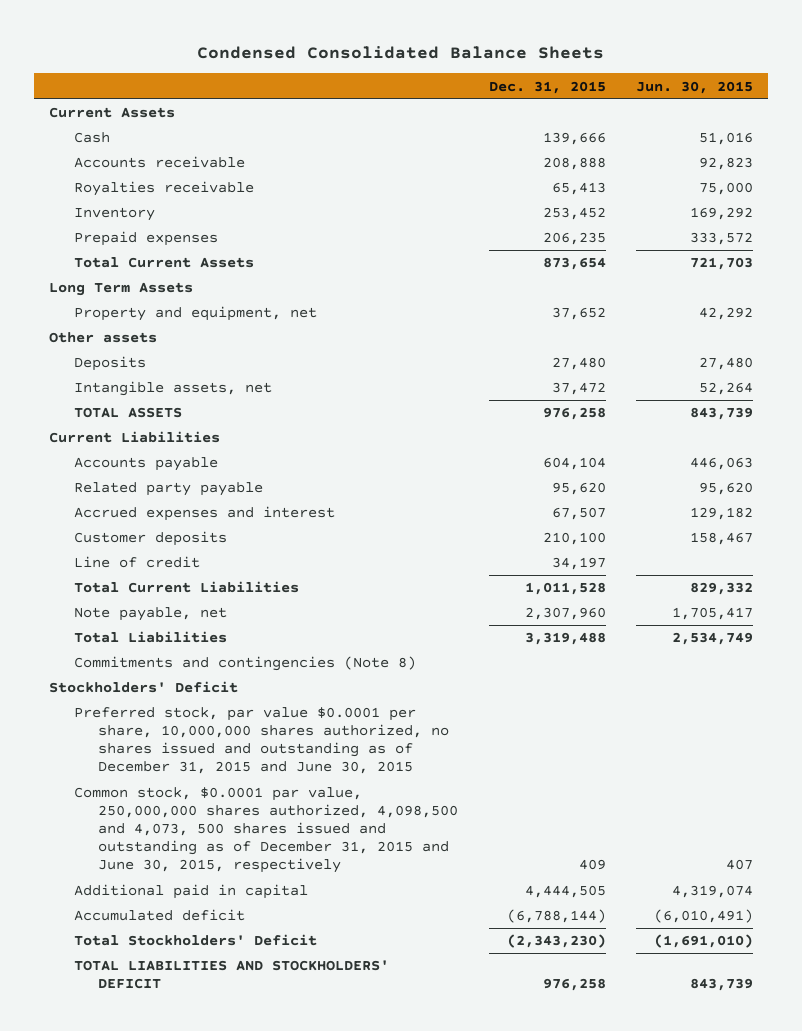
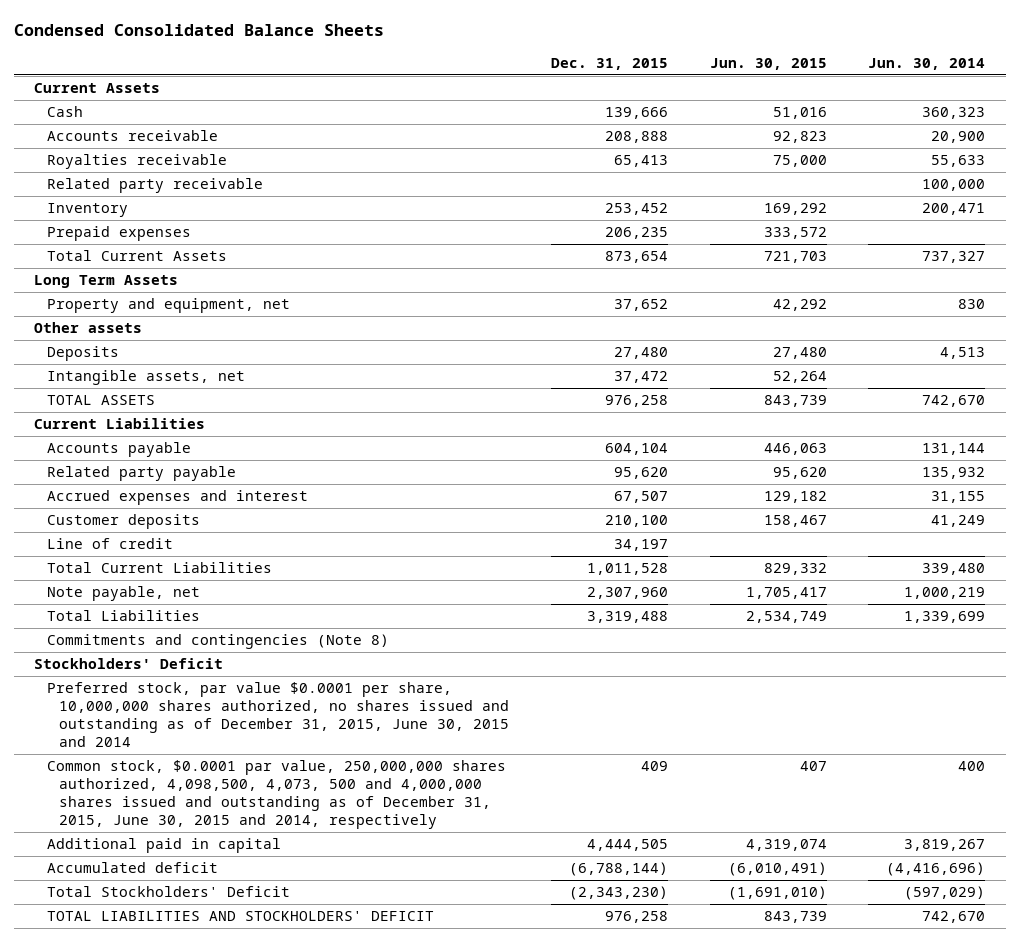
- | Dec. 31, 2015 | Jun. 30, 2015
+ | Dec. 31, 2015 | Jun. 30, 2015 | Jun. 30, 2014
+ Related party receivable | | | 100,000
- Preferred stock, par value $0.0001 per share, 10,000,000 shares authorized, no shares issued and outstanding as of December 31, 2015 and June 30, 2015
- Common stock, $0.0001 par value, 250,000,000 shares authorized, 4,098,500 and 4,073, 500 shares issued and outstanding as of December 31, 2015 and June 30, 2015, respectively | 409 | 407
+ Preferred stock, par value $0.0001 per share, 10,000,000 shares authorized, no shares issued and outstanding as of December 31, 2015, June 30, 2015 and 2014
+ Common stock, $0.0001 par value, 250,000,000 shares authorized, 4,098,500, 4,073, 500 and 4,000,000 shares issued and outstanding as of December 31, 2015, June 30, 2015 and 2014, respectively | 409 | 407 | 400

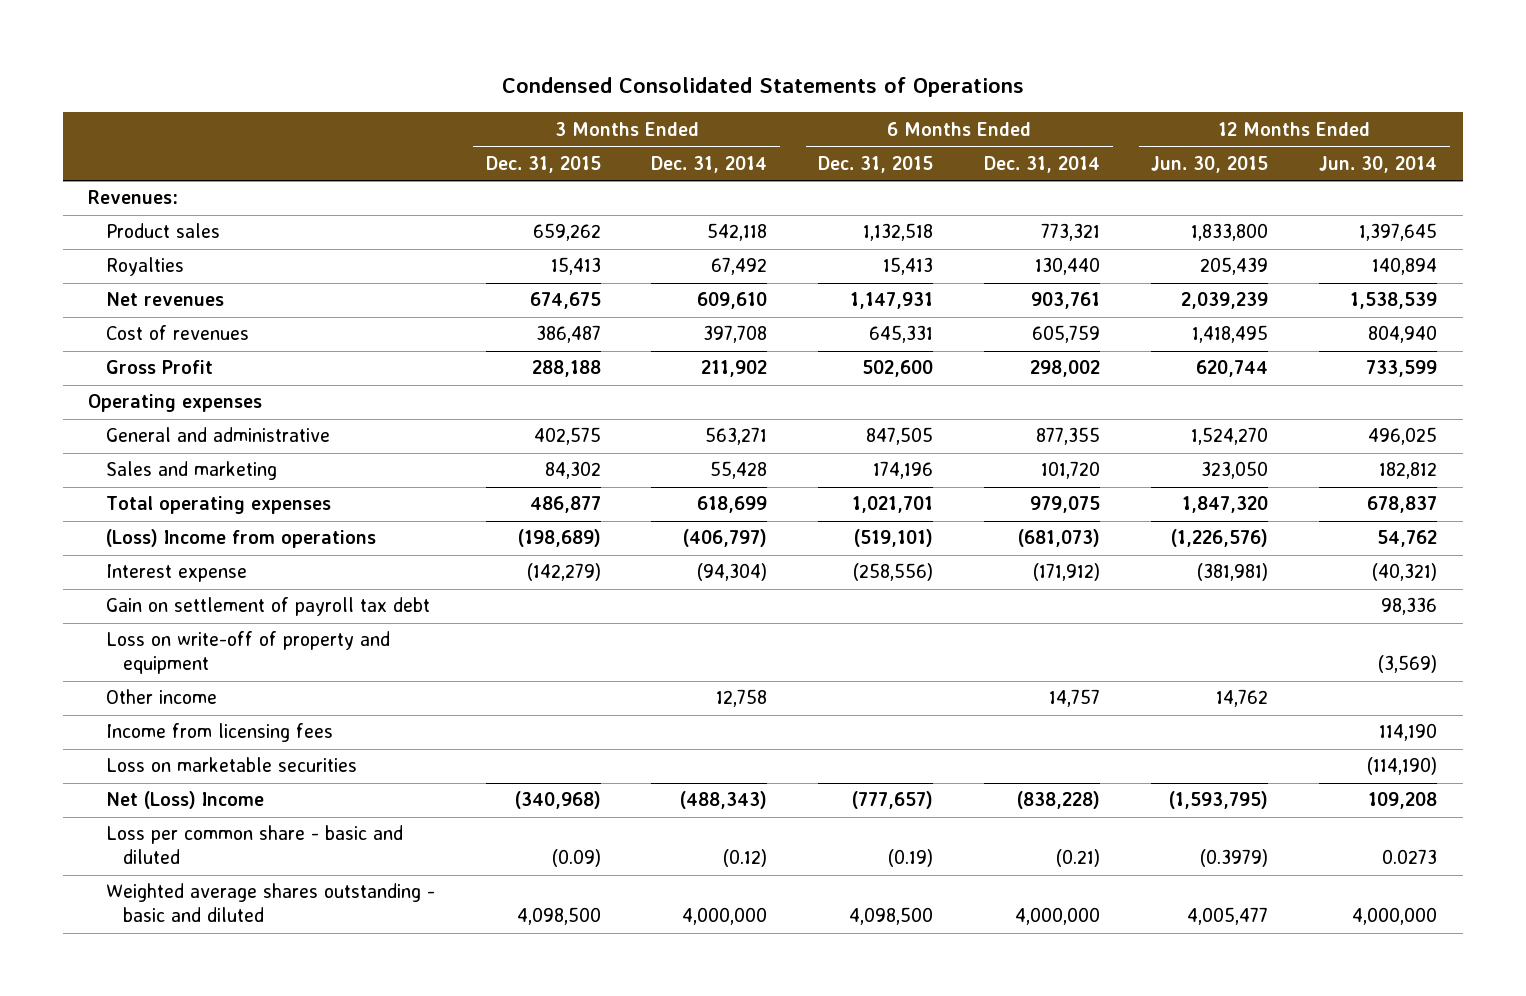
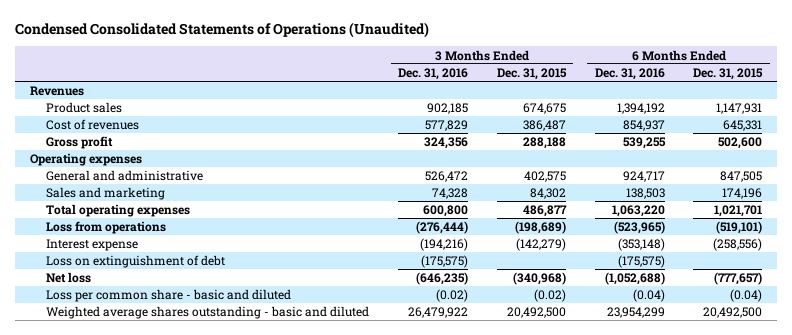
- Condensed Consolidated Statements of Operations
+ Condensed Consolidated Statements of Operations (Unaudited)
- | 3 Months Ended Dec. 31, 2015 | 3 Months Ended Dec. 31, 2014 | 6 Months Ended Dec. 31, 2015 | 6 Months Ended Dec. 31, 2014 | 12 Months Ended Jun. 30, 2015 | 12 Months Ended Jun. 30, 2014
+ | 3 Months Ended Dec. 31, 2016 | 3 Months Ended Dec. 31, 2015 | 6 Months Ended Dec. 31, 2016 | 6 Months Ended Dec. 31, 2015
- Revenues:
- Product sales | 659,262 | 542,118 | 1,132,518 | 773,321 | 1,833,800 | 1,397,645
- Royalties | 15,413 | 67,492 | 15,413 | 130,440 | 205,439 | 140,894
- Net revenues | 674,675 | 609,610 | 1,147,931 | 903,761 | 2,039,239 | 1,538,539
+ Revenues
+ Product sales | 902,185 | 674,675 | 1,394,192 | 1,147,931
- Gross Profit | 288,188 | 211,902 | 502,600 | 298,002 | 620,744 | 733,599
+ Gross profit | 324,356 | 288,188 | 539,255 | 502,600
- (Loss) Income from operations | (198,689) | (406,797) | (519,101) | (681,073) | (1,226,576) | 54,762
+ Loss from operations | (276,444) | (198,689) | (523,965) | (519,101)
- Gain on settlement of payroll tax debt | | | | | | 98,336
- Loss on write-off of property and equipment | | | | | | (3,569)
- Other income | | 12,758 | | 14,757 | 14,762 |
- Income from licensing fees | | | | | | 114,190
- Loss on marketable securities | | | | | | (114,190)
- Net (Loss) Income | (340,968) | (488,343) | (777,657) | (838,228) | (1,593,795) | 109,208
- Loss per common share - basic and diluted | (0.09) | (0.12) | (0.19) | (0.21) | (0.3979) | 0.0273
- Weighted average shares outstanding - basic and diluted | 4,098,500 | 4,000,000 | 4,098,500 | 4,000,000 | 4,005,477 | 4,000,000
+ Loss on extinguishment of debt | (175,575) | | (175,575) |
+ Net loss | (646,235) | (340,968) | (1,052,688) | (777,657)
+ Loss per common share - basic and diluted | (0.02) | (0.02) | (0.04) | (0.04)
+ Weighted average shares outstanding - basic and diluted | 26,479,922 | 20,492,500 | 23,954,299 | 20,492,500

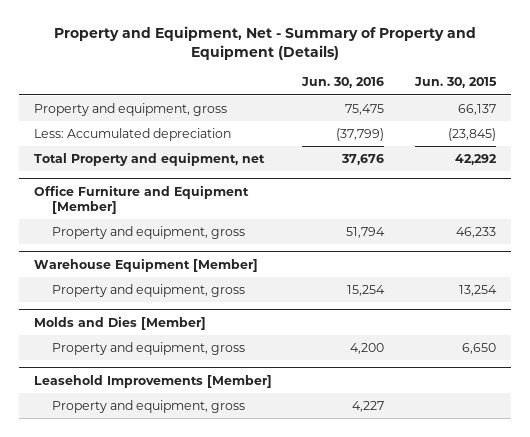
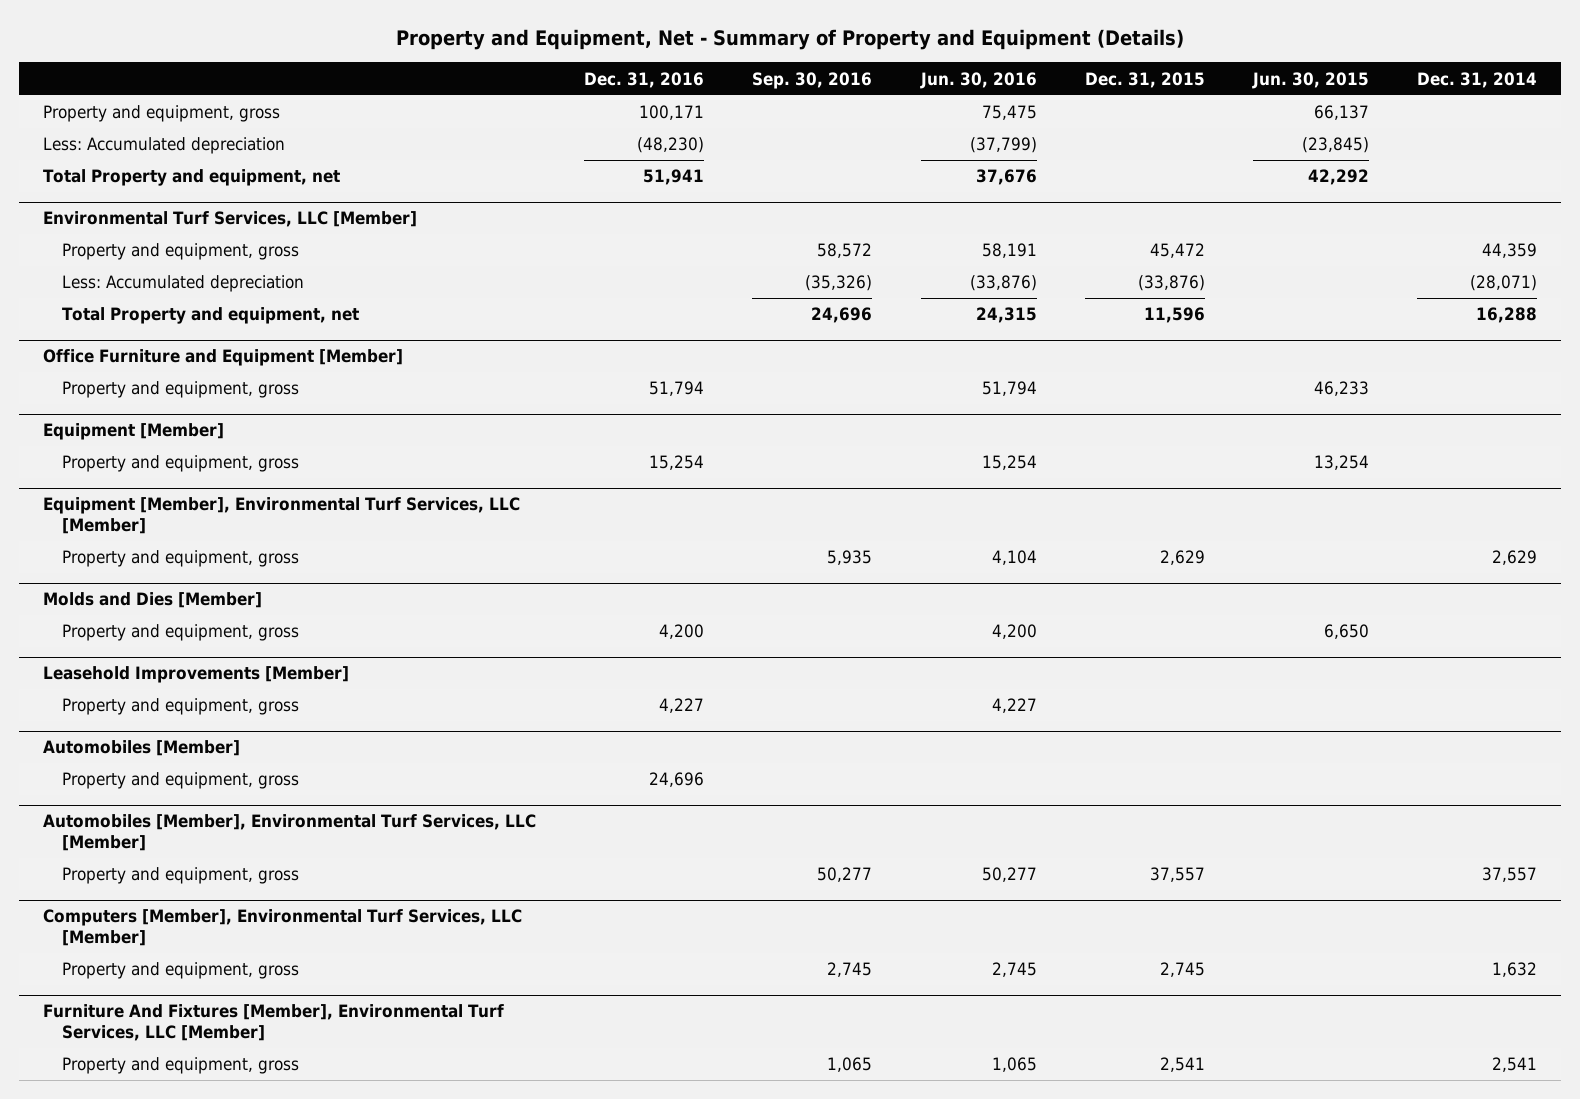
- | Jun. 30, 2016 | Jun. 30, 2015
+ | Dec. 31, 2016 | Sep. 30, 2016 | Jun. 30, 2016 | Dec. 31, 2015 | Jun. 30, 2015 | Dec. 31, 2014
+ Environmental Turf Services, LLC [Member]
+ Property and equipment, gross | | 58,572 | 58,191 | 45,472 | | 44,359
+ Less: Accumulated depreciation | | (35,326) | (33,876) | (33,876) | | (28,071)
+ Total Property and equipment, net | | 24,696 | 24,315 | 11,596 | | 16,288
- Warehouse Equipment [Member]
+ Equipment [Member]
+ Equipment [Member], Environmental Turf Services, LLC [Member]
+ Property and equipment, gross | | 5,935 | 4,104 | 2,629 | | 2,629
+ Automobiles [Member]
+ Property and equipment, gross | 24,696 | | | | |
+ Automobiles [Member], Environmental Turf Services, LLC [Member]
+ Property and equipment, gross | | 50,277 | 50,277 | 37,557 | | 37,557
+ Computers [Member], Environmental Turf Services, LLC [Member]
+ Property and equipment, gross | | 2,745 | 2,745 | 2,745 | | 1,632
+ Furniture And Fixtures [Member], Environmental Turf Services, LLC [Member]
+ Property and equipment, gross | | 1,065 | 1,065 | 2,541 | | 2,541

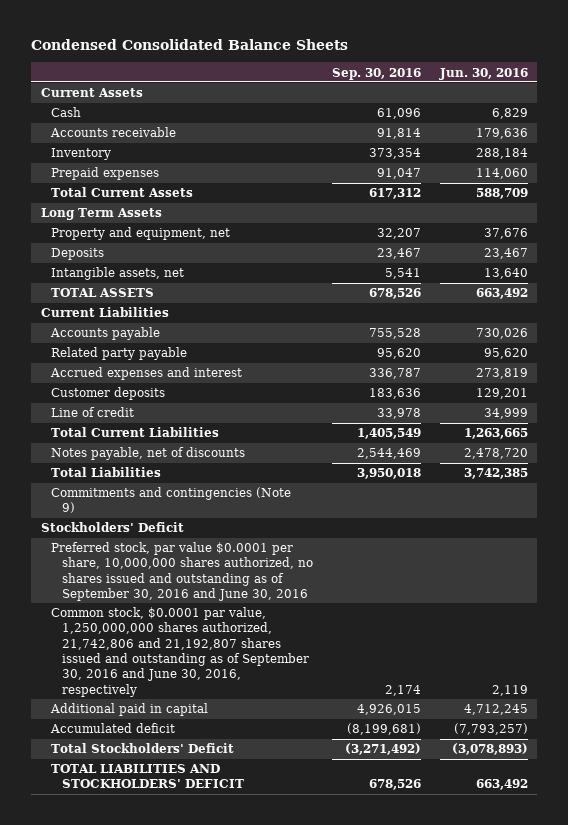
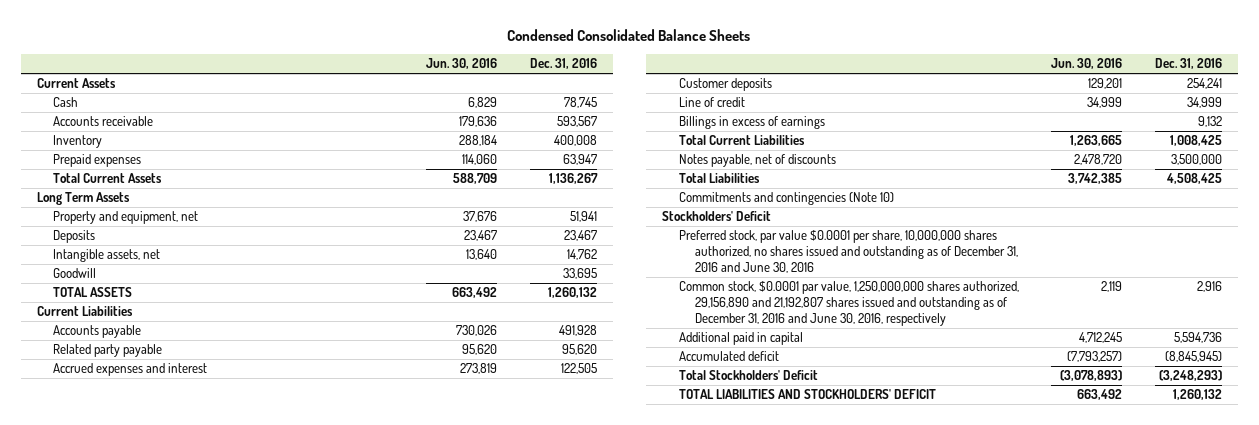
- | Sep. 30, 2016 | Jun. 30, 2016
+ | Jun. 30, 2016 | Dec. 31, 2016
+ Goodwill | | 33,695
+ Billings in excess of earnings | | 9,132
- Commitments and contingencies (Note 9)
+ Commitments and contingencies (Note 10)
- Preferred stock, par value $0.0001 per share, 10,000,000 shares authorized, no shares issued and outstanding as of September 30, 2016 and June 30, 2016
- Common stock, $0.0001 par value, 1,250,000,000 shares authorized, 21,742,806 and 21,192,807 shares issued and outstanding as of September 30, 2016 and June 30, 2016, respectively | 2,174 | 2,119
+ Preferred stock, par value $0.0001 per share, 10,000,000 shares authorized, no shares issued and outstanding as of December 31, 2016 and June 30, 2016
+ Common stock, $0.0001 par value, 1,250,000,000 shares authorized, 29,156,890 and 21,192,807 shares issued and outstanding as of December 31, 2016 and June 30, 2016, respectively | 2,119 | 2,916

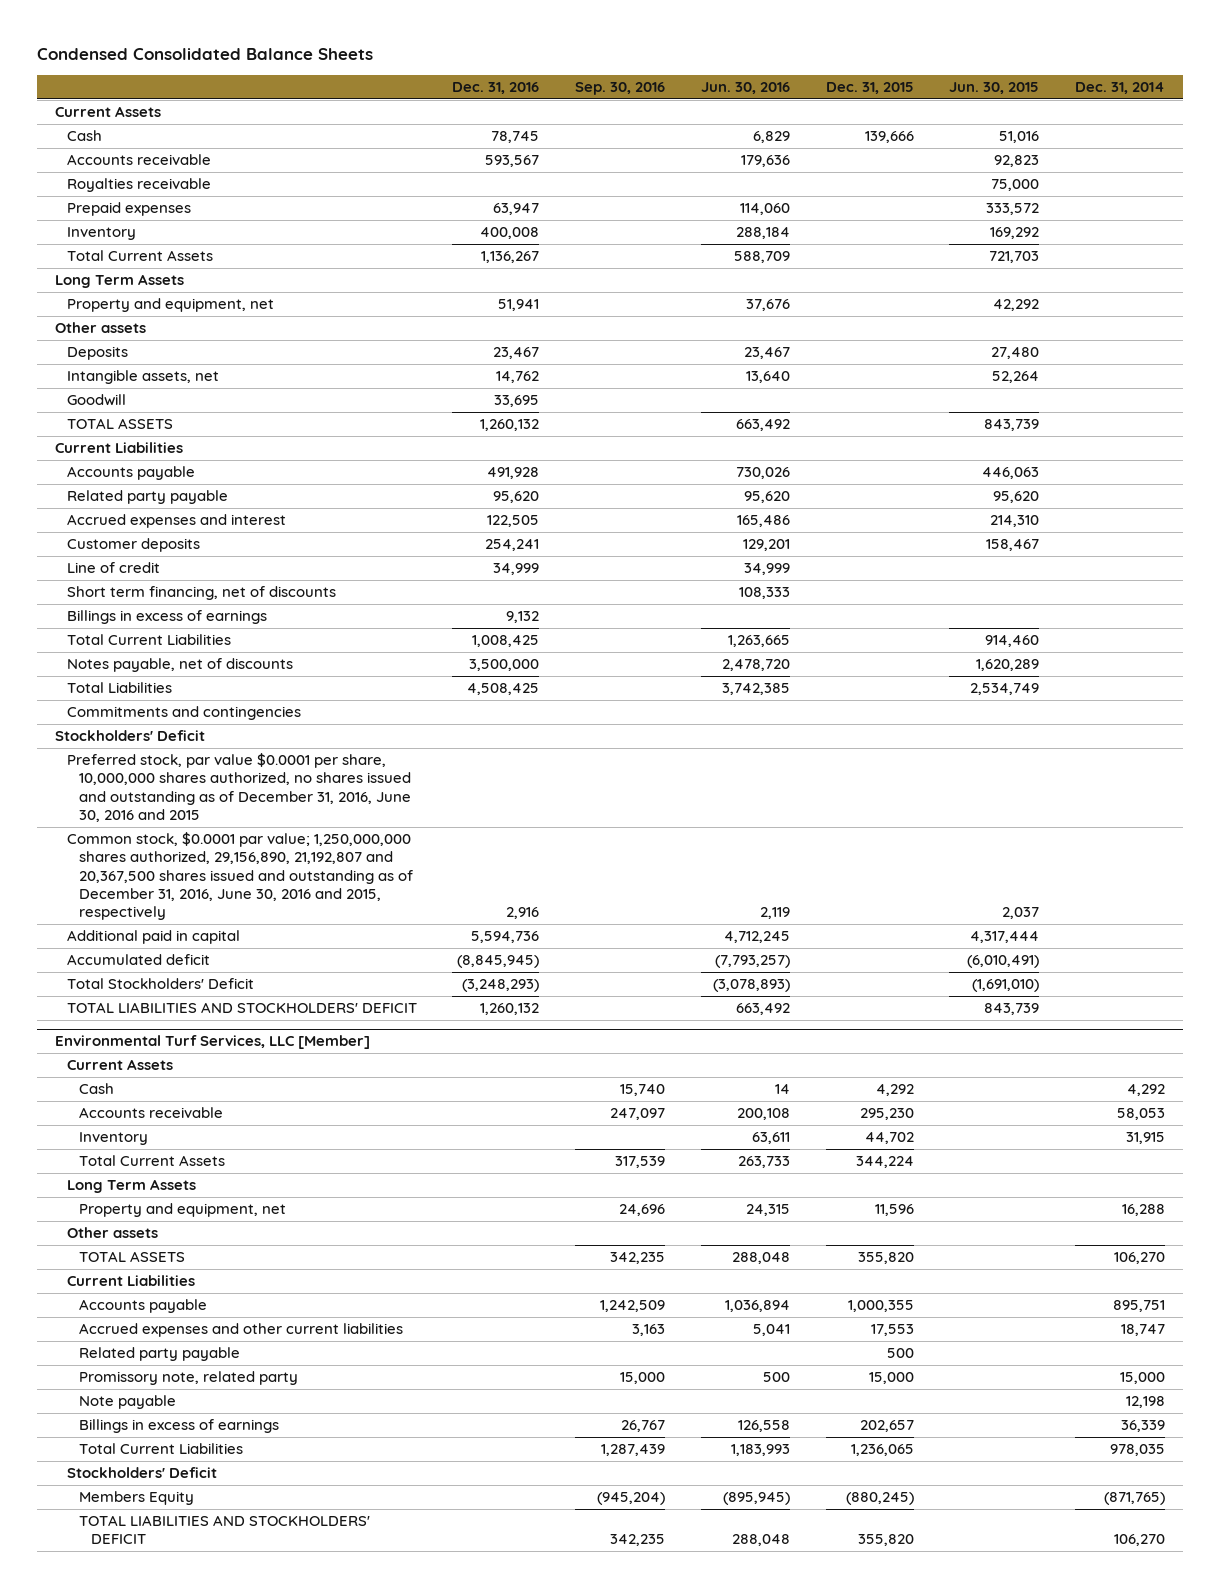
- | Jun. 30, 2016 | Dec. 31, 2016
+ | Dec. 31, 2016 | Sep. 30, 2016 | Jun. 30, 2016 | Dec. 31, 2015 | Jun. 30, 2015 | Dec. 31, 2014
+ Royalties receivable | | | | | 75,000 |
moved down: Inventory | 400,008 | | 288,184 | | 169,292 |
+ Other assets
- Accrued expenses and interest | 273,819 | 122,505
+ Accrued expenses and interest | 122,505 | | 165,486 | | 214,310 |
+ Short term financing, net of discounts | | | 108,333 | | |
- Commitments and contingencies (Note 10)
+ Commitments and contingencies
- Preferred stock, par value $0.0001 per share, 10,000,000 shares authorized, no shares issued and outstanding as of December 31, 2016 and June 30, 2016
- Common stock, $0.0001 par value, 1,250,000,000 shares authorized, 29,156,890 and 21,192,807 shares issued and outstanding as of December 31, 2016 and June 30, 2016, respectively | 2,119 | 2,916
+ Preferred stock, par value $0.0001 per share, 10,000,000 shares authorized, no shares issued and outstanding as of December 31, 2016, June 30, 2016 and 2015
+ Common stock, $0.0001 par value; 1,250,000,000 shares authorized, 29,156,890, 21,192,807 and 20,367,500 shares issued and outstanding as of December 31, 2016, June 30, 2016 and 2015, respectively | 2,916 | | 2,119 | | 2,037 |
+ Environmental Turf Services, LLC [Member]
+ Current Assets
+ Cash | | 15,740 | 14 | 4,292 | | 4,292
+ Accounts receivable | | 247,097 | 200,108 | 295,230 | | 58,053
+ Inventory | | | 63,611 | 44,702 | | 31,915
+ Total Current Assets | | 317,539 | 263,733 | 344,224 | |
+ Long Term Assets
+ Property and equipment, net | | 24,696 | 24,315 | 11,596 | | 16,288
+ Other assets
+ TOTAL ASSETS | | 342,235 | 288,048 | 355,820 | | 106,270
+ Current Liabilities
+ Accounts payable | | 1,242,509 | 1,036,894 | 1,000,355 | | 895,751
+ Accrued expenses and other current liabilities | | 3,163 | 5,041 | 17,553 | | 18,747
+ Related party payable | | | | 500 | |
+ Promissory note, related party | | 15,000 | 500 | 15,000 | | 15,000
+ Note payable | | | | | | 12,198
+ Billings in excess of earnings | | 26,767 | 126,558 | 202,657 | | 36,339
+ Total Current Liabilities | | 1,287,439 | 1,183,993 | 1,236,065 | | 978,035
+ Stockholders' Deficit
+ Members Equity | | (945,204) | (895,945) | (880,245) | | (871,765)
+ TOTAL LIABILITIES AND STOCKHOLDERS' DEFICIT | | 342,235 | 288,048 | 355,820 | | 106,270

